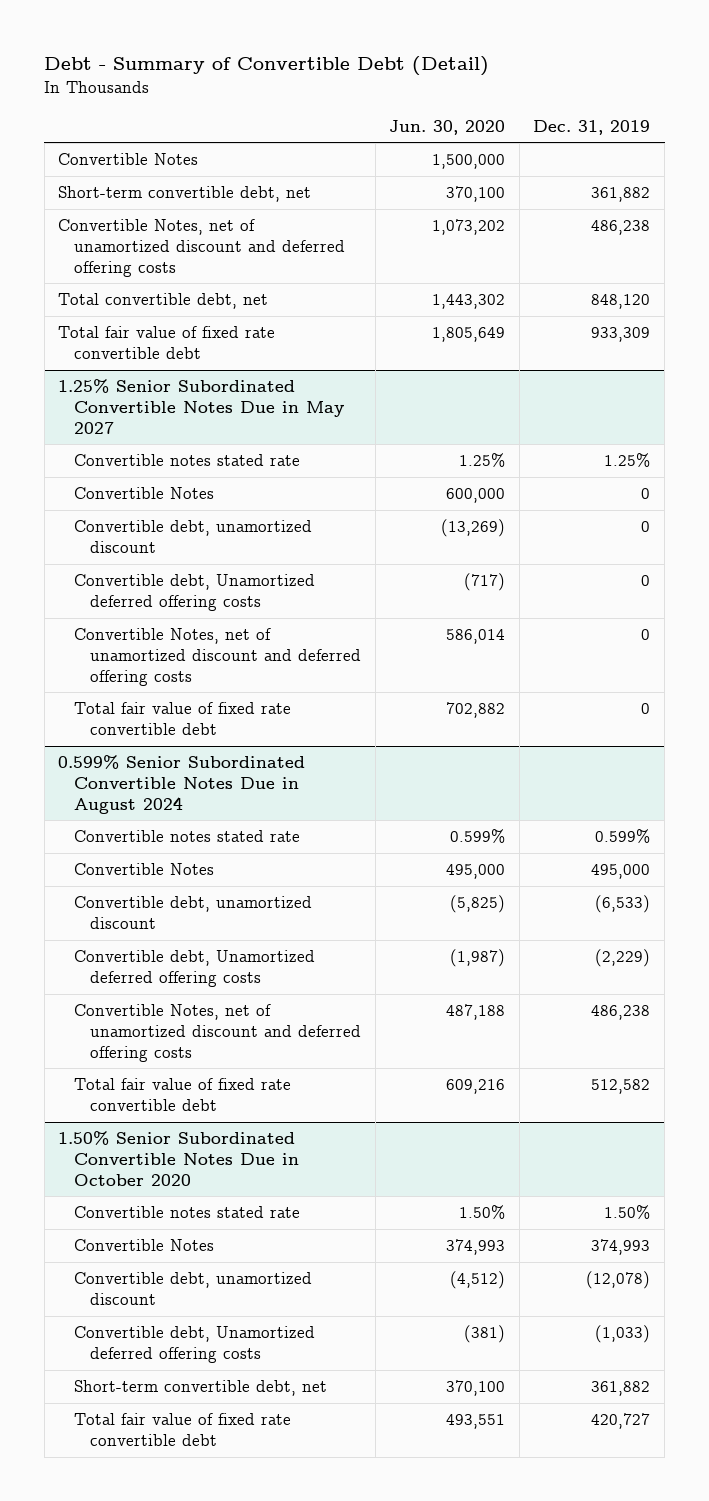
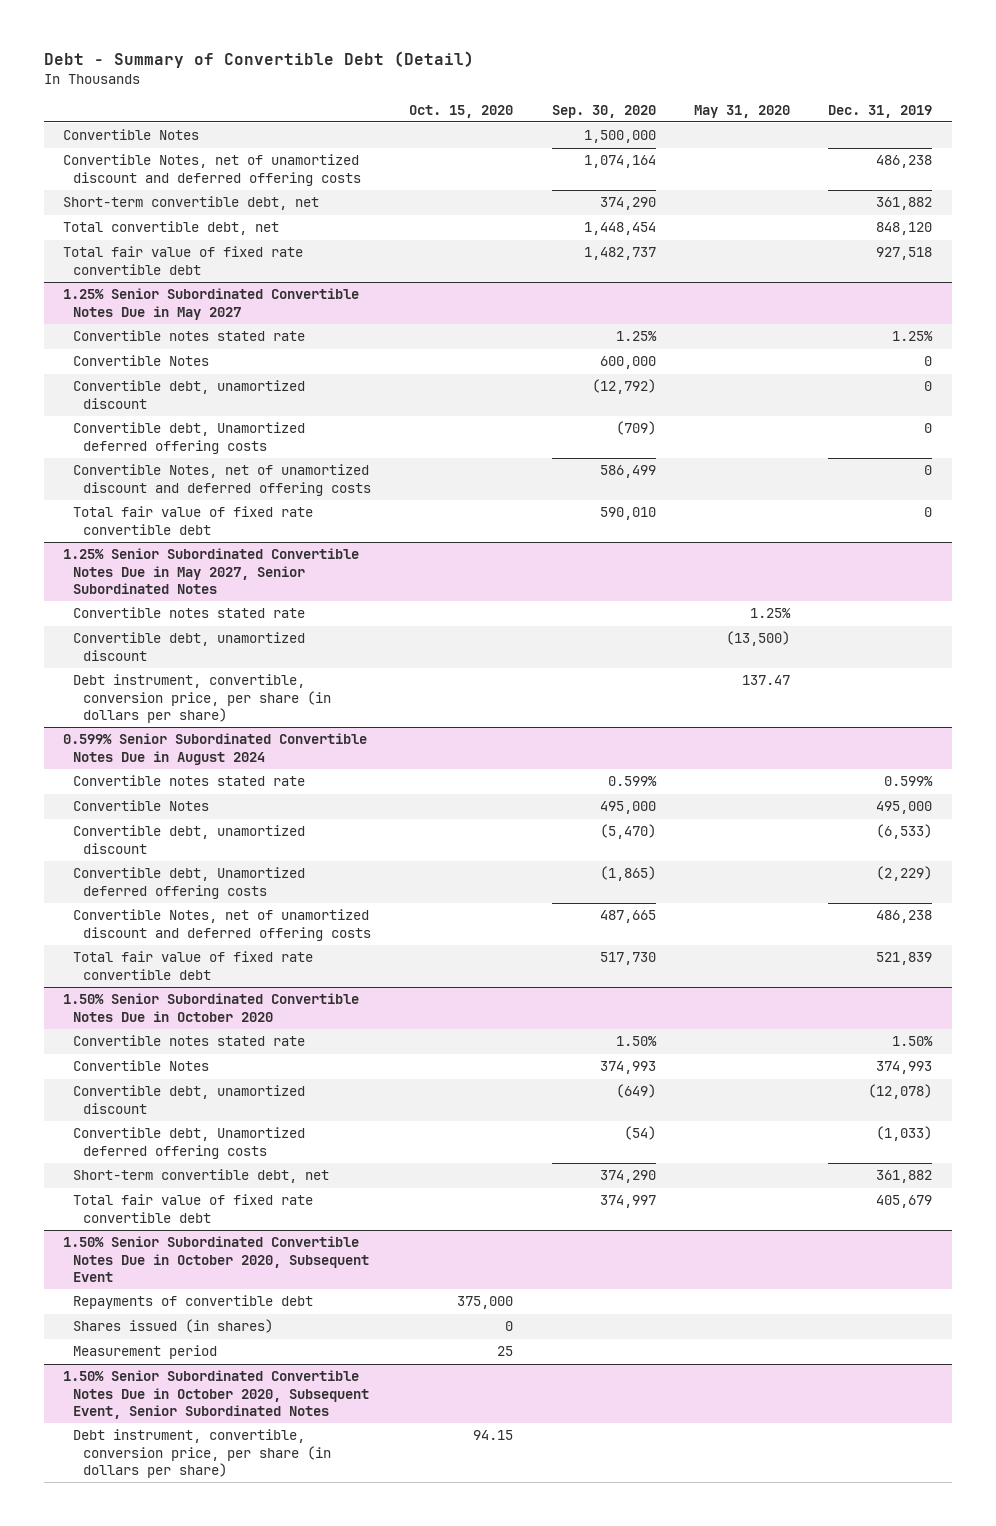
- | Jun. 30, 2020 | Dec. 31, 2019
+ | Oct. 15, 2020 | Sep. 30, 2020 | May 31, 2020 | Dec. 31, 2019
moved down: Short-term convertible debt, net | | 374,290 | | 361,882
- Total fair value of fixed rate convertible debt | 1,805,649 | 933,309
+ Total fair value of fixed rate convertible debt | | 1,482,737 | | 927,518
+ 1.25% Senior Subordinated Convertible Notes Due in May 2027, Senior Subordinated Notes
+ Convertible notes stated rate | | | 1.25% |
+ Convertible debt, unamortized discount | | | (13,500) |
+ Debt instrument, convertible, conversion price, per share (in dollars per share) | | | 137.47 |
@ 0.599% Senior Subordinated Convertible Notes Due in August 2024
- Total fair value of fixed rate convertible debt | 609,216 | 512,582
+ Total fair value of fixed rate convertible debt | | 517,730 | | 521,839
@ 1.50% Senior Subordinated Convertible Notes Due in October 2020
- Total fair value of fixed rate convertible debt | 493,551 | 420,727
+ Total fair value of fixed rate convertible debt | | 374,997 | | 405,679
+ 1.50% Senior Subordinated Convertible Notes Due in October 2020, Subsequent Event
+ Repayments of convertible debt | 375,000 | | |
+ Shares issued (in shares) | 0 | | |
+ Measurement period | 25 | | |
+ 1.50% Senior Subordinated Convertible Notes Due in October 2020, Subsequent Event, Senior Subordinated Notes
+ Debt instrument, convertible, conversion price, per share (in dollars per share) | 94.15 | | |

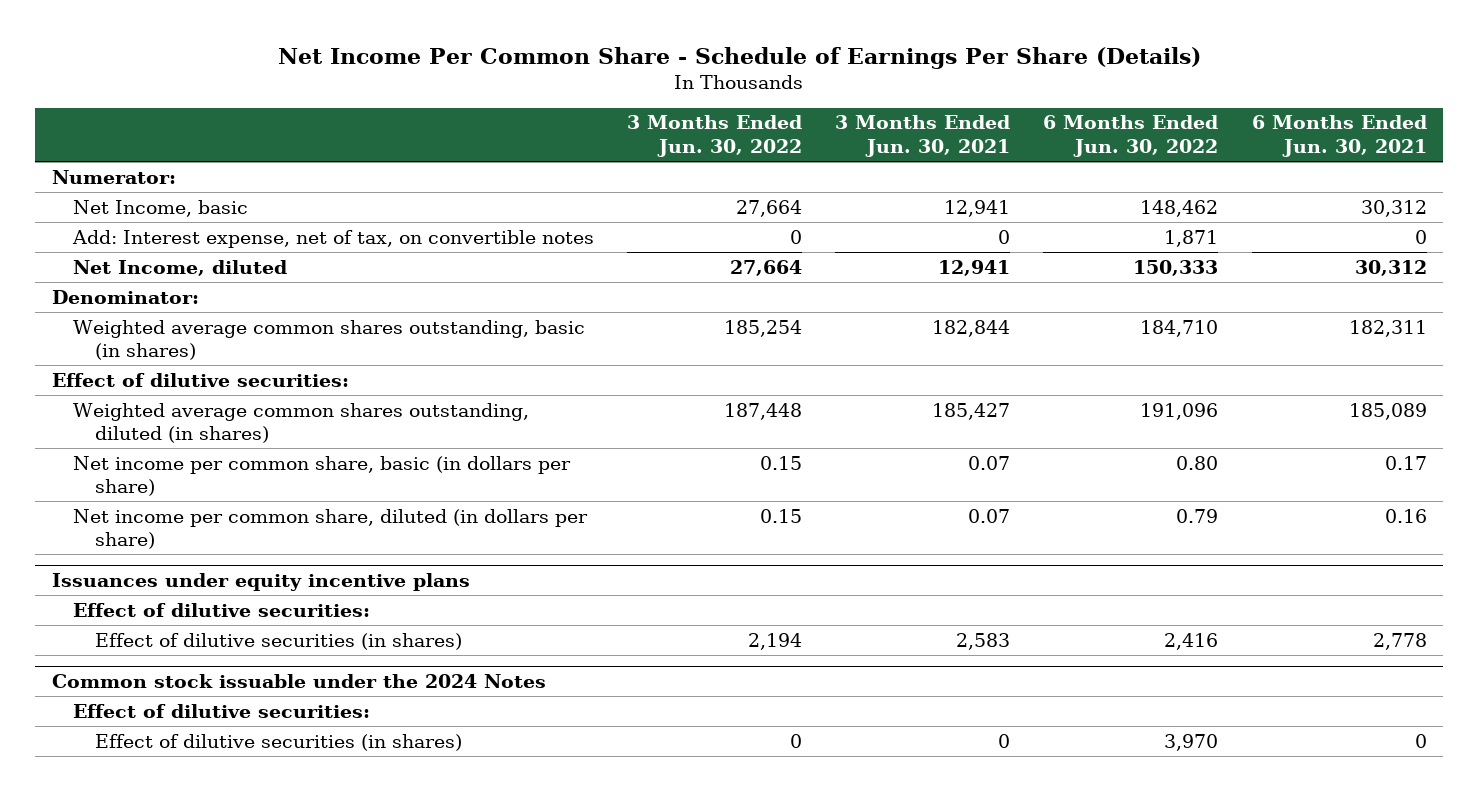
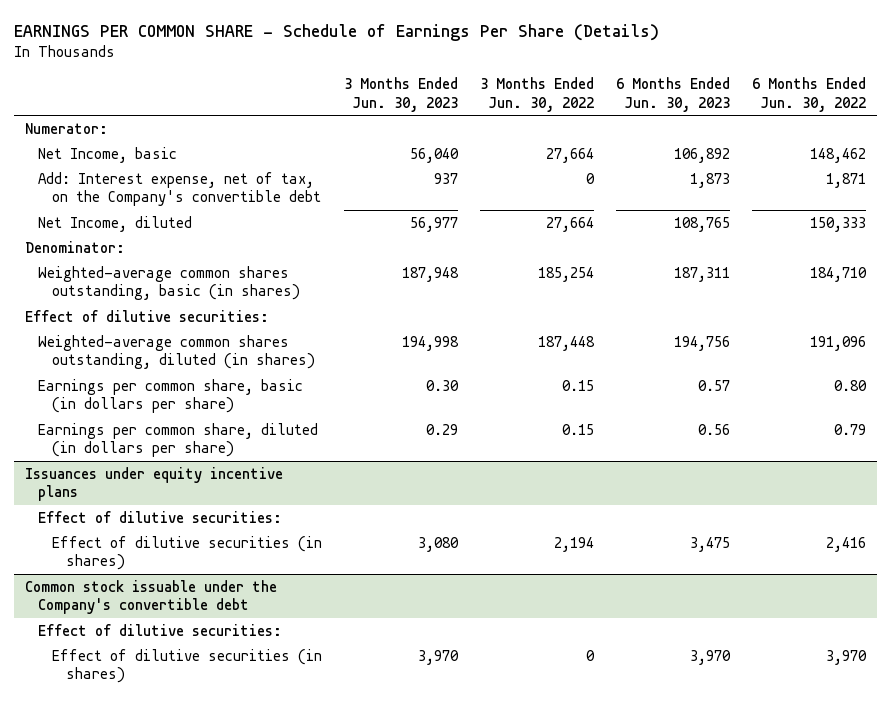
- Net Income Per Common Share - Schedule of Earnings Per Share (Details)
+ EARNINGS PER COMMON SHARE - Schedule of Earnings Per Share (Details)
- | 3 Months Ended Jun. 30, 2022 | 3 Months Ended Jun. 30, 2021 | 6 Months Ended Jun. 30, 2022 | 6 Months Ended Jun. 30, 2021
+ | 3 Months Ended Jun. 30, 2023 | 3 Months Ended Jun. 30, 2022 | 6 Months Ended Jun. 30, 2023 | 6 Months Ended Jun. 30, 2022
- Add: Interest expense, net of tax, on convertible notes | 0 | 0 | 1,871 | 0
+ Add: Interest expense, net of tax, on the Company's convertible debt | 937 | 0 | 1,873 | 1,871
- Weighted average common shares outstanding, basic (in shares) | 185,254 | 182,844 | 184,710 | 182,311
+ Weighted-average common shares outstanding, basic (in shares) | 187,948 | 185,254 | 187,311 | 184,710
- Weighted average common shares outstanding, diluted (in shares) | 187,448 | 185,427 | 191,096 | 185,089
- Net income per common share, basic (in dollars per share) | 0.15 | 0.07 | 0.80 | 0.17
- Net income per common share, diluted (in dollars per share) | 0.15 | 0.07 | 0.79 | 0.16
+ Weighted-average common shares outstanding, diluted (in shares) | 194,998 | 187,448 | 194,756 | 191,096
+ Earnings per common share, basic (in dollars per share) | 0.30 | 0.15 | 0.57 | 0.80
+ Earnings per common share, diluted (in dollars per share) | 0.29 | 0.15 | 0.56 | 0.79
- Common stock issuable under the 2024 Notes
+ Common stock issuable under the Company's convertible debt

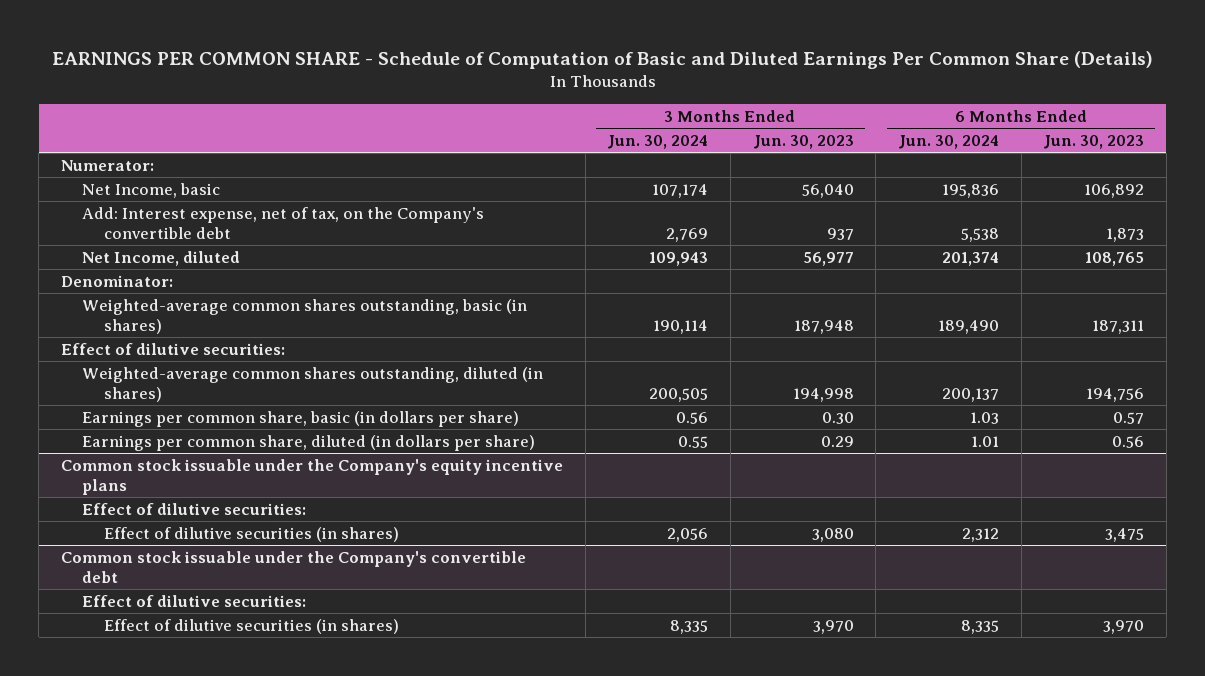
- EARNINGS PER COMMON SHARE - Schedule of Earnings Per Share (Details)
+ EARNINGS PER COMMON SHARE - Schedule of Computation of Basic and Diluted Earnings Per Common Share (Details)
- | 3 Months Ended Jun. 30, 2023 | 3 Months Ended Jun. 30, 2022 | 6 Months Ended Jun. 30, 2023 | 6 Months Ended Jun. 30, 2022
+ | 3 Months Ended Jun. 30, 2024 | 3 Months Ended Jun. 30, 2023 | 6 Months Ended Jun. 30, 2024 | 6 Months Ended Jun. 30, 2023
- Issuances under equity incentive plans
+ Common stock issuable under the Company's equity incentive plans

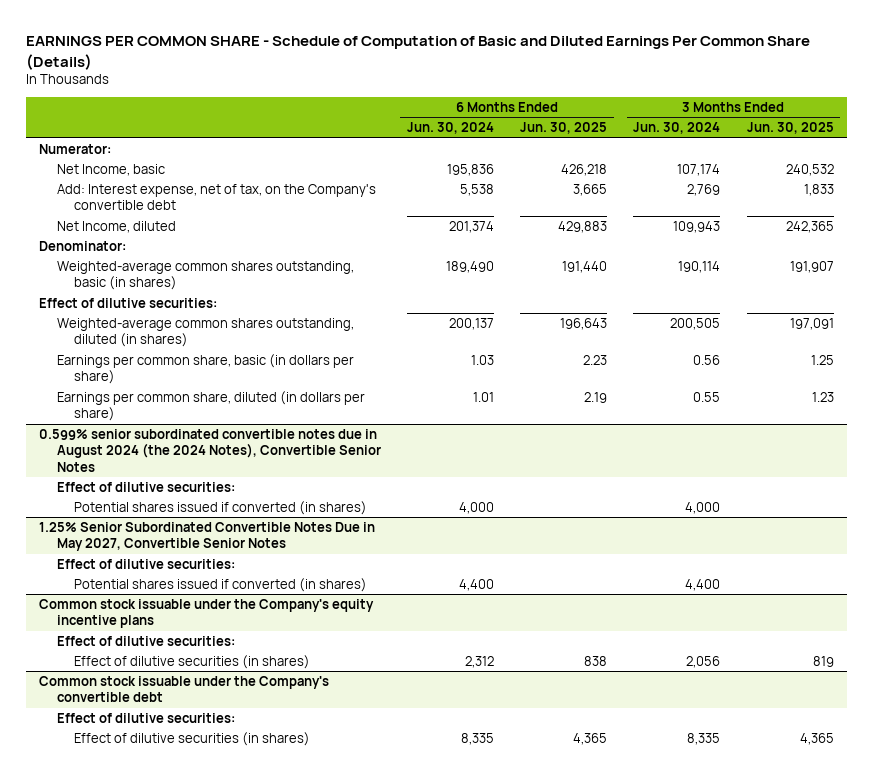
- | 3 Months Ended Jun. 30, 2024 | 3 Months Ended Jun. 30, 2023 | 6 Months Ended Jun. 30, 2024 | 6 Months Ended Jun. 30, 2023
+ | 6 Months Ended Jun. 30, 2024 | 6 Months Ended Jun. 30, 2025 | 3 Months Ended Jun. 30, 2024 | 3 Months Ended Jun. 30, 2025
+ 0.599% senior subordinated convertible notes due in August 2024 (the 2024 Notes), Convertible Senior Notes
+ Effect of dilutive securities:
+ Potential shares issued if converted (in shares) | 4,000 | | 4,000 |
+ 1.25% Senior Subordinated Convertible Notes Due in May 2027, Convertible Senior Notes
+ Effect of dilutive securities:
+ Potential shares issued if converted (in shares) | 4,400 | | 4,400 |

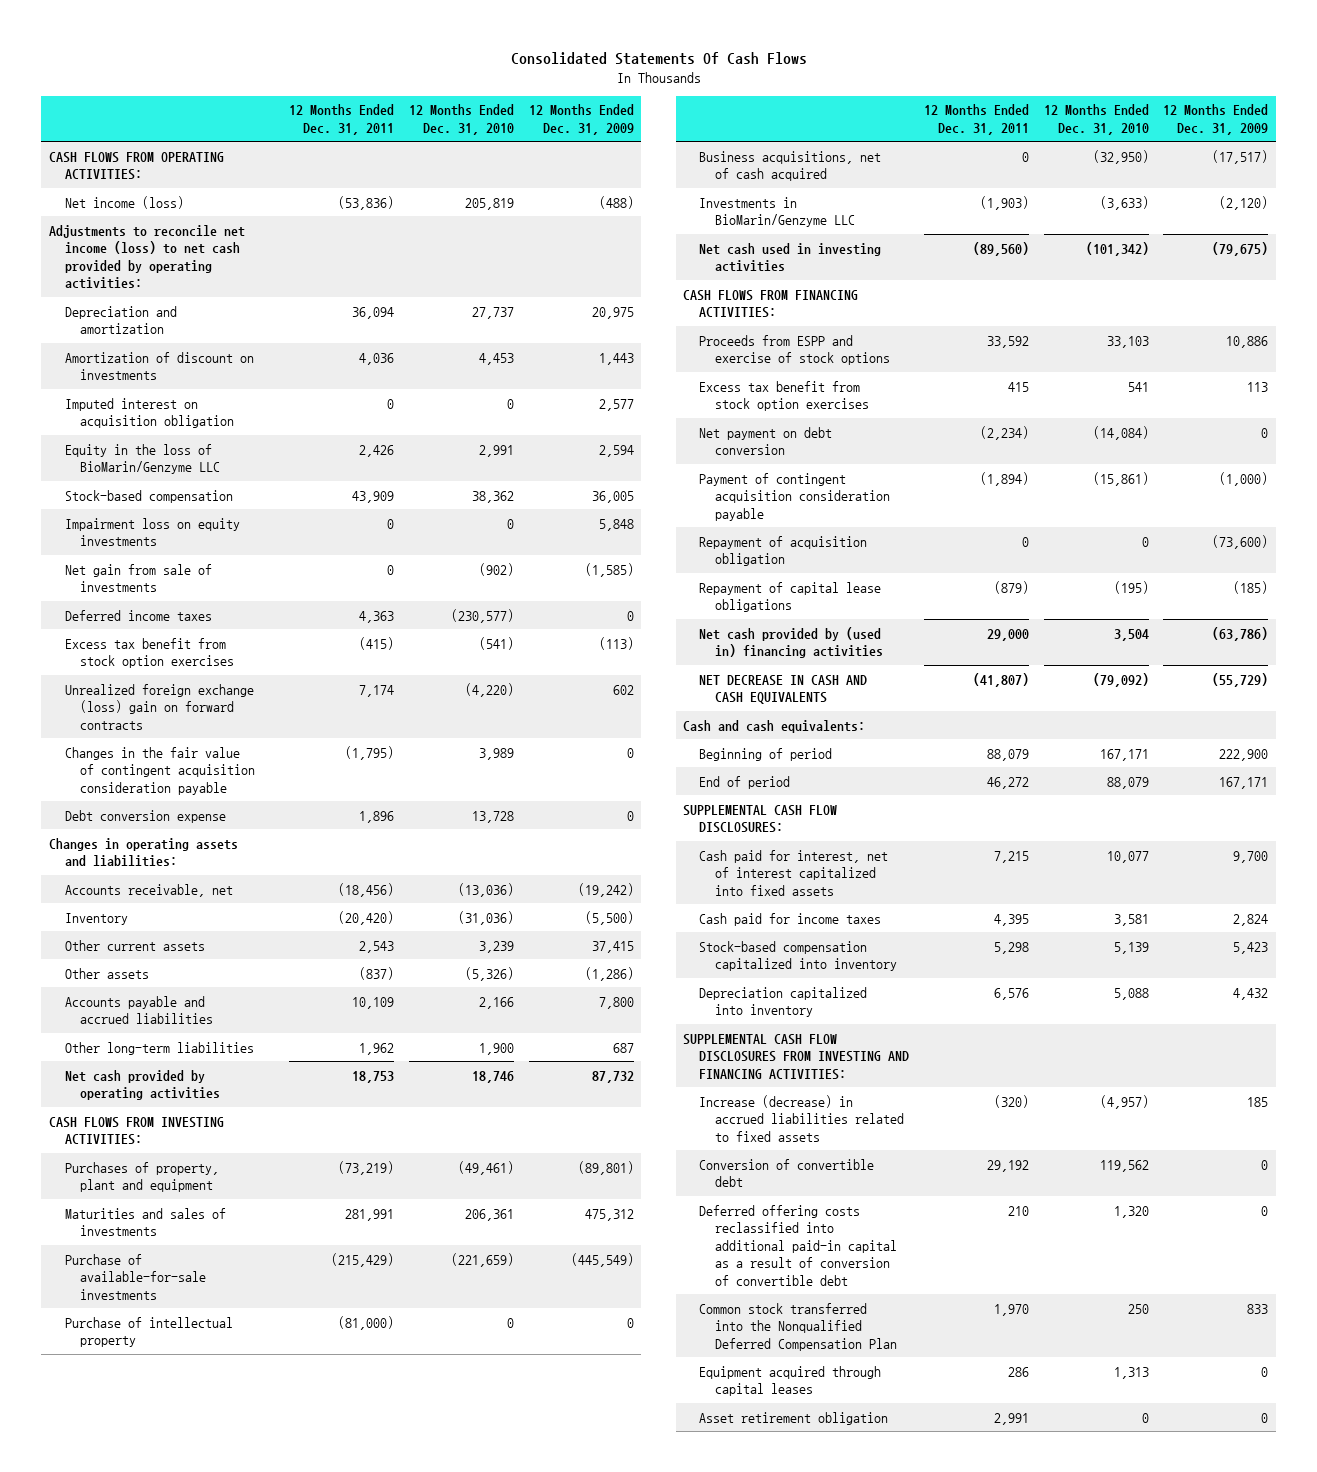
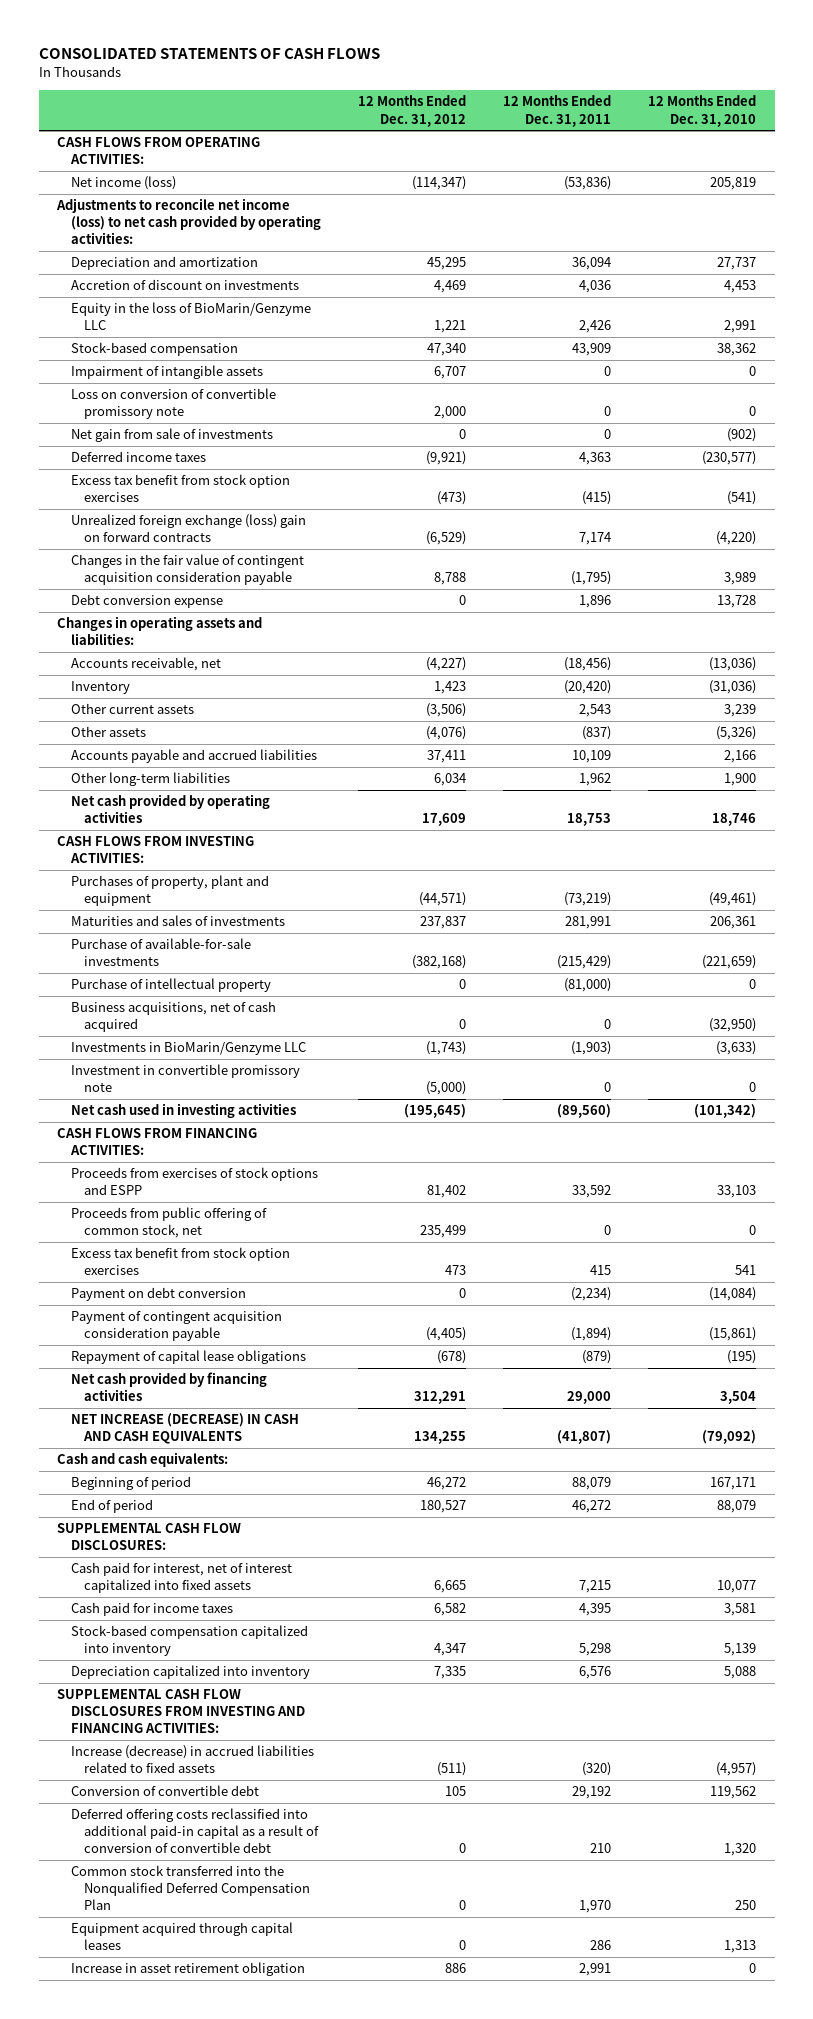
- Consolidated Statements Of Cash Flows
+ CONSOLIDATED STATEMENTS OF CASH FLOWS
- | 12 Months Ended Dec. 31, 2011 | 12 Months Ended Dec. 31, 2010 | 12 Months Ended Dec. 31, 2009
+ | 12 Months Ended Dec. 31, 2012 | 12 Months Ended Dec. 31, 2011 | 12 Months Ended Dec. 31, 2010
- Amortization of discount on investments | 4,036 | 4,453 | 1,443
- Imputed interest on acquisition obligation | 0 | 0 | 2,577
+ Accretion of discount on investments | 4,469 | 4,036 | 4,453
- Impairment loss on equity investments | 0 | 0 | 5,848
+ Impairment of intangible assets | 6,707 | 0 | 0
+ Loss on conversion of convertible promissory note | 2,000 | 0 | 0
+ Investment in convertible promissory note | (5,000) | 0 | 0
- Proceeds from ESPP and exercise of stock options | 33,592 | 33,103 | 10,886
+ Proceeds from exercises of stock options and ESPP | 81,402 | 33,592 | 33,103
+ Proceeds from public offering of common stock, net | 235,499 | 0 | 0
- Net payment on debt conversion | (2,234) | (14,084) | 0
+ Payment on debt conversion | 0 | (2,234) | (14,084)
- Repayment of acquisition obligation | 0 | 0 | (73,600)
- Net cash provided by (used in) financing activities | 29,000 | 3,504 | (63,786)
- NET DECREASE IN CASH AND CASH EQUIVALENTS | (41,807) | (79,092) | (55,729)
+ Net cash provided by financing activities | 312,291 | 29,000 | 3,504
+ NET INCREASE (DECREASE) IN CASH AND CASH EQUIVALENTS | 134,255 | (41,807) | (79,092)
- Asset retirement obligation | 2,991 | 0 | 0
+ Increase in asset retirement obligation | 886 | 2,991 | 0

